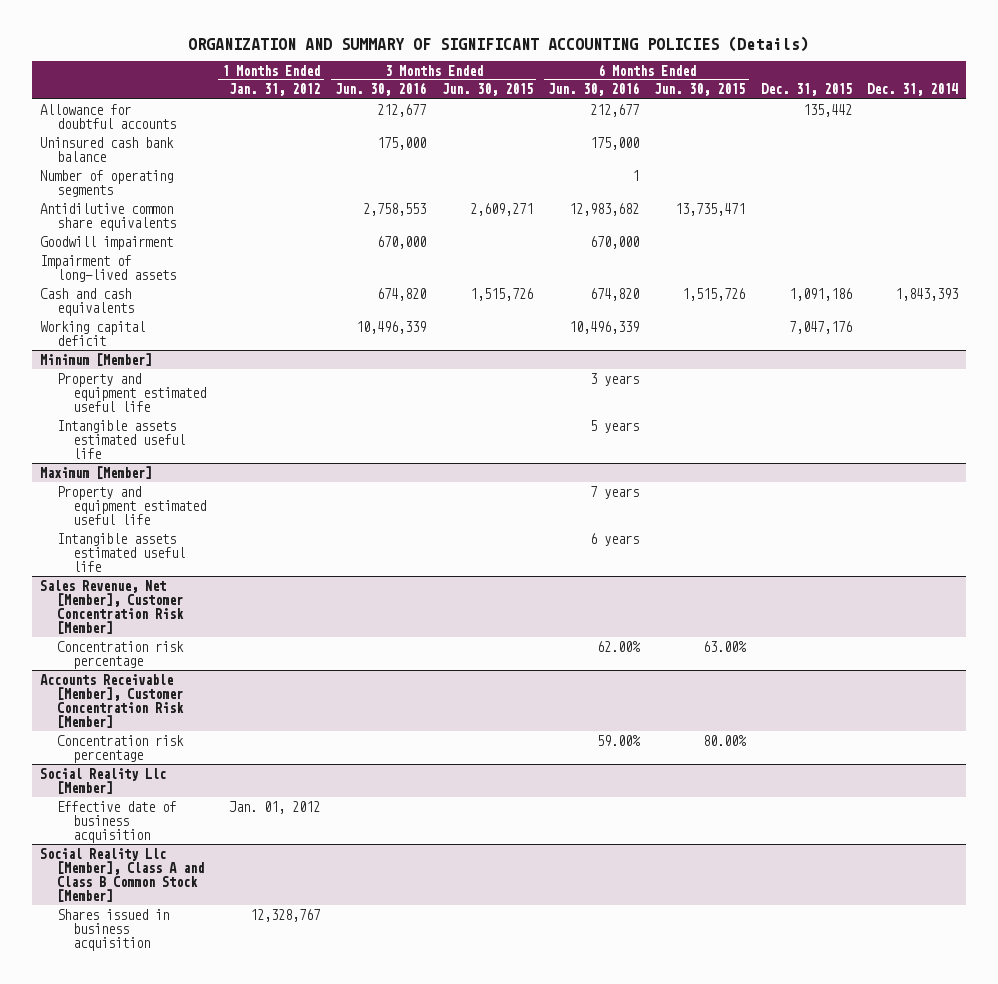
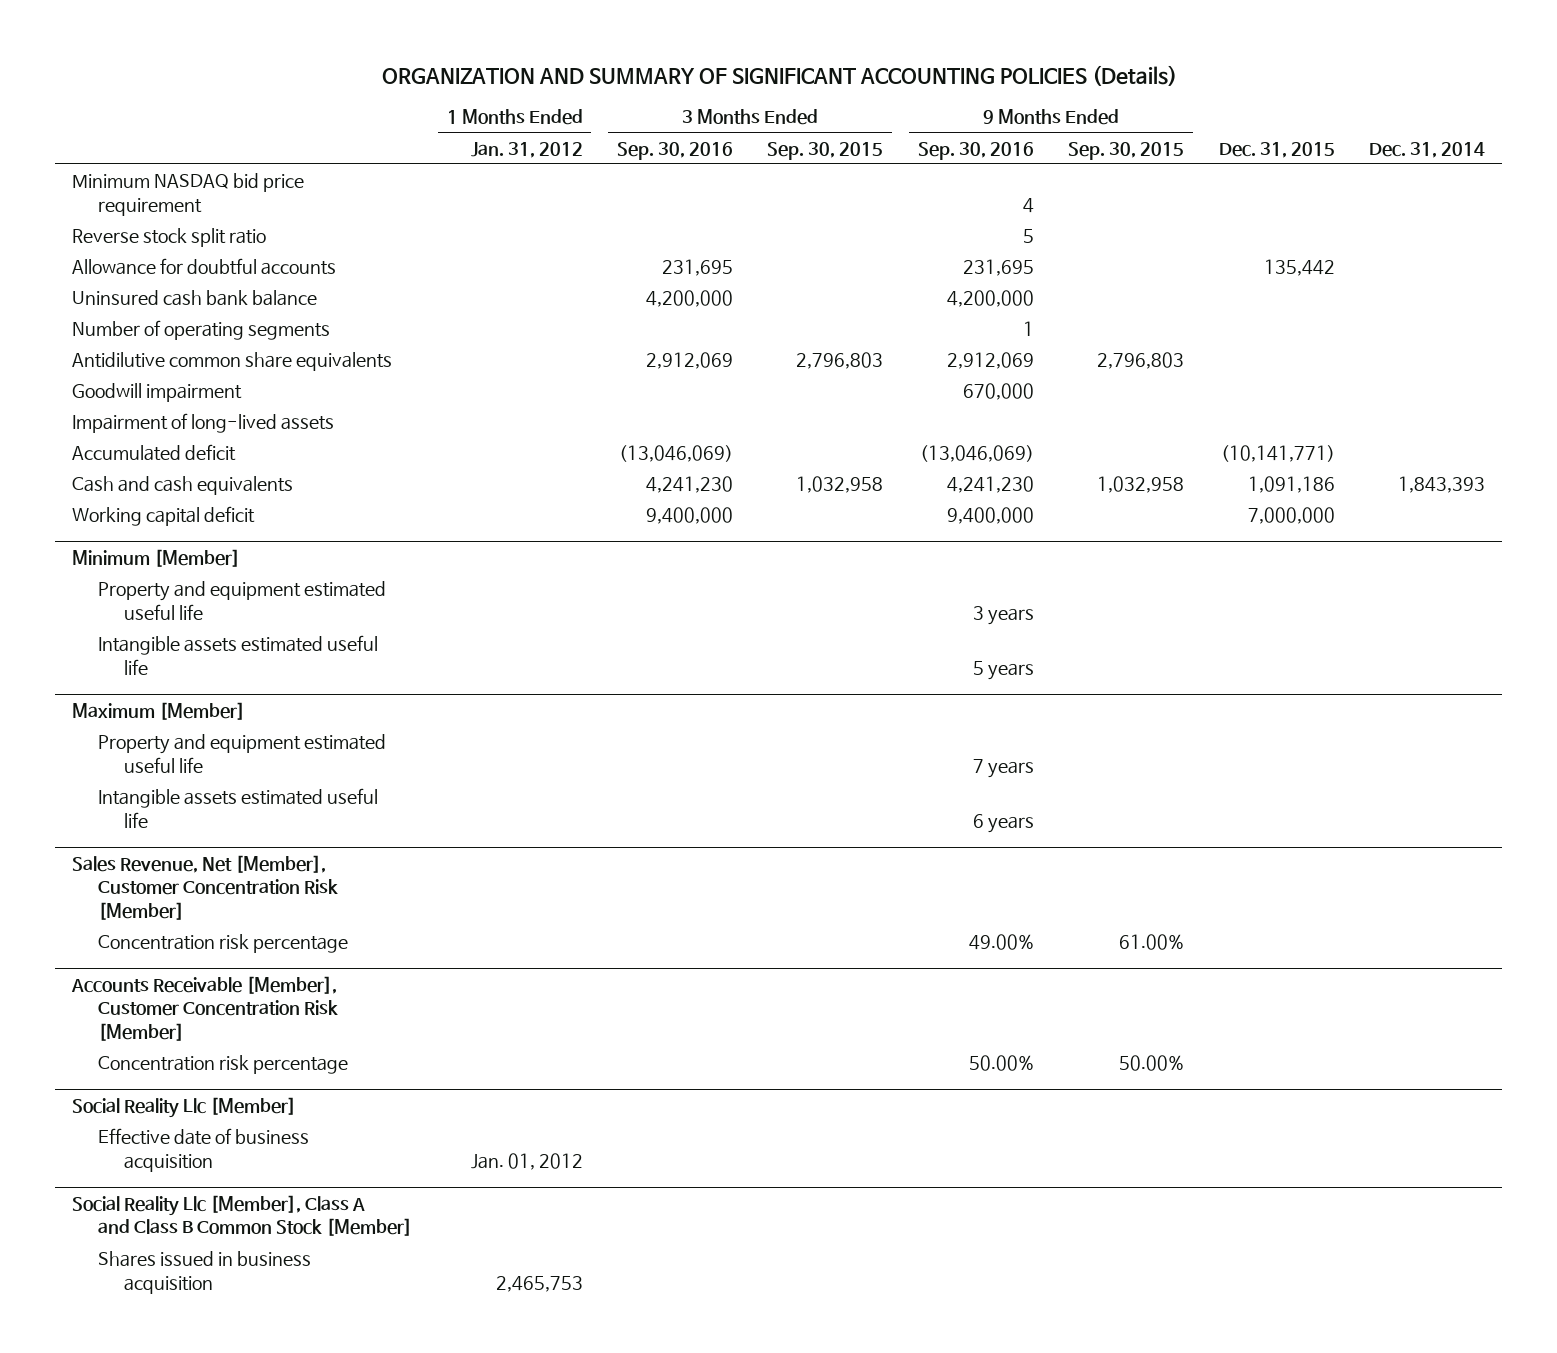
- | 1 Months Ended Jan. 31, 2012 | 3 Months Ended Jun. 30, 2016 | 3 Months Ended Jun. 30, 2015 | 6 Months Ended Jun. 30, 2016 | 6 Months Ended Jun. 30, 2015 | Dec. 31, 2015 | Dec. 31, 2014
+ | 1 Months Ended Jan. 31, 2012 | 3 Months Ended Sep. 30, 2016 | 3 Months Ended Sep. 30, 2015 | 9 Months Ended Sep. 30, 2016 | 9 Months Ended Sep. 30, 2015 | Dec. 31, 2015 | Dec. 31, 2014
+ Minimum NASDAQ bid price requirement | | | | 4 | | |
+ Reverse stock split ratio | | | | 5 | | |
+ Accumulated deficit | | (13,046,069) | | (13,046,069) | | (10,141,771) |
- Working capital deficit | | 10,496,339 | | 10,496,339 | | 7,047,176 |
+ Working capital deficit | | 9,400,000 | | 9,400,000 | | 7,000,000 |
@ Social Reality Llc [Member], Class A and Class B Common Stock [Member]
- Shares issued in business acquisition | 12,328,767 | | | | | |
+ Shares issued in business acquisition | 2,465,753 | | | | | |

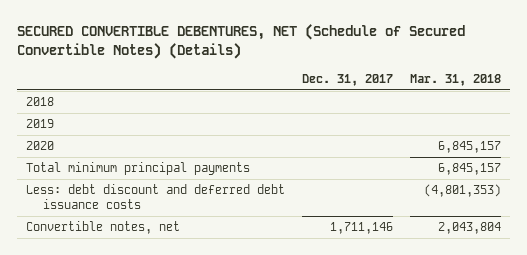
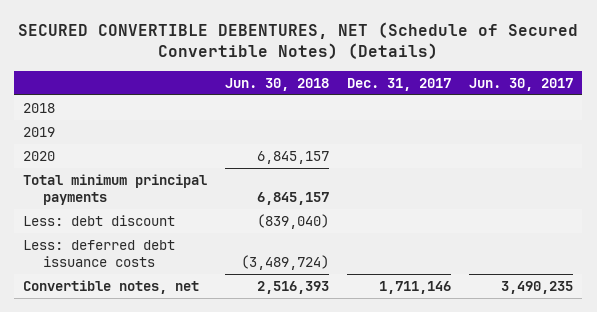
- | Dec. 31, 2017 | Mar. 31, 2018
+ | Jun. 30, 2018 | Dec. 31, 2017 | Jun. 30, 2017
- Less: debt discount and deferred debt issuance costs | | (4,801,353)
+ Less: debt discount | (839,040) | |
+ Less: deferred debt issuance costs | (3,489,724) | |

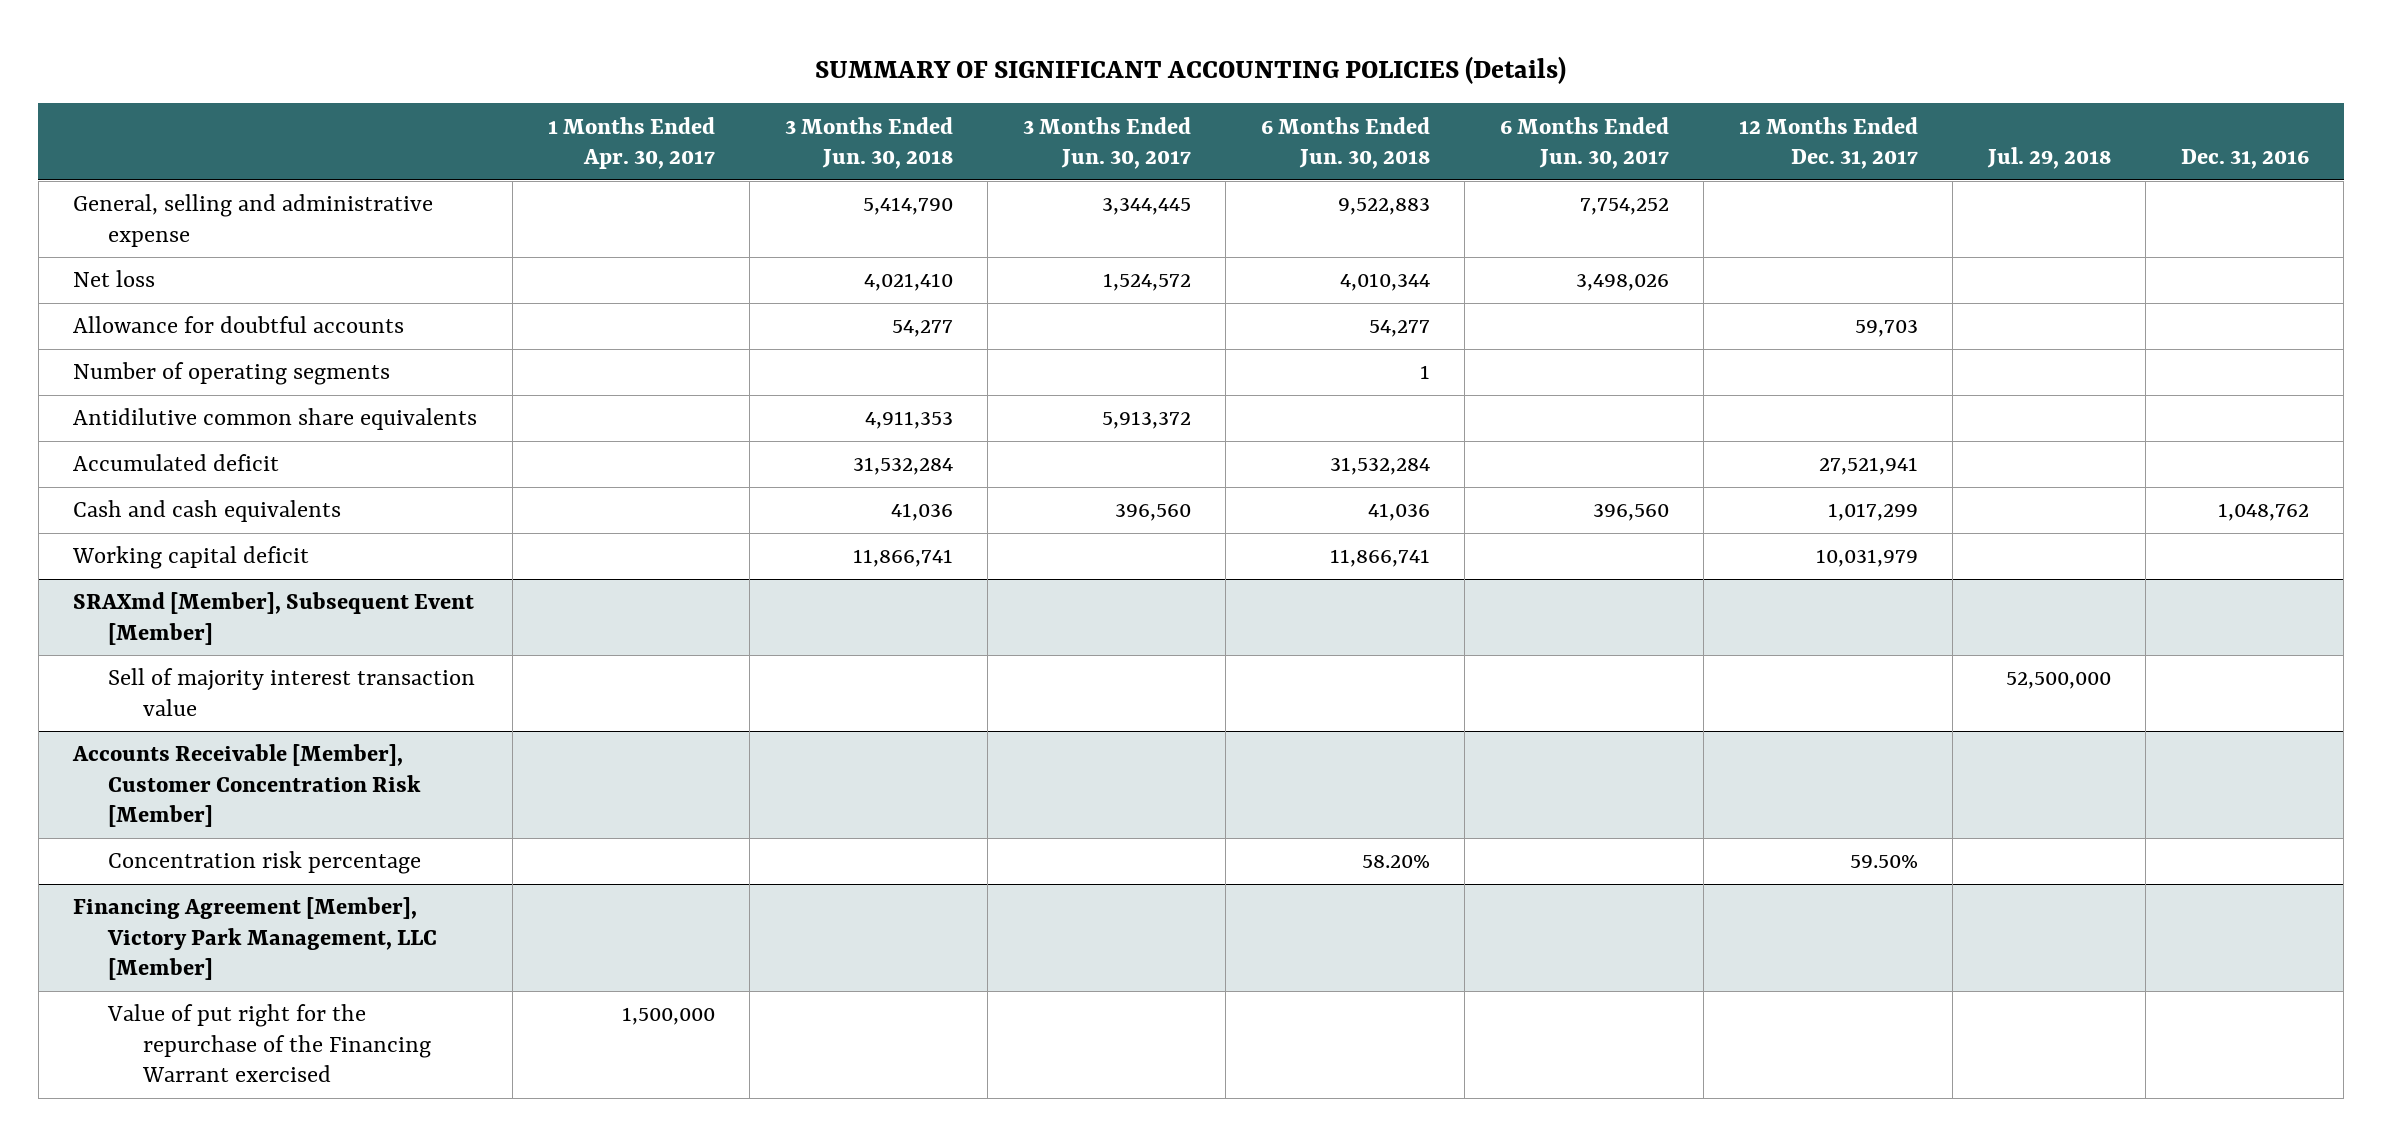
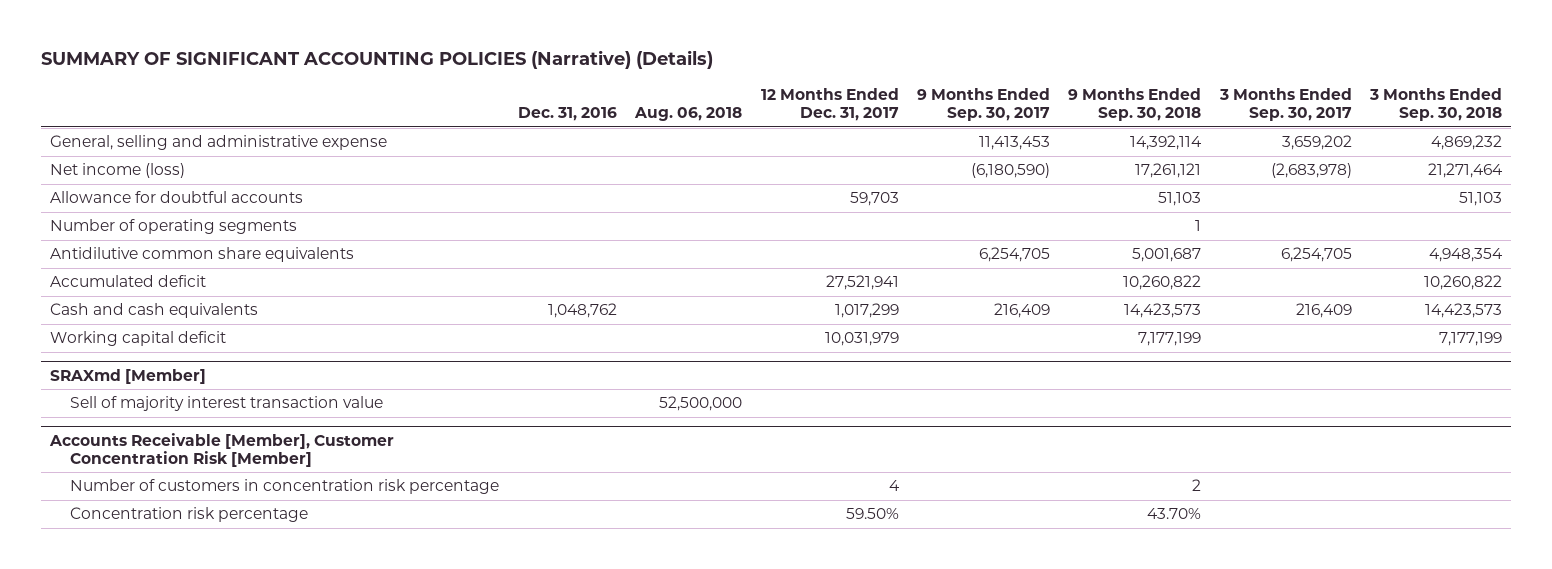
- SUMMARY OF SIGNIFICANT ACCOUNTING POLICIES (Details)
+ SUMMARY OF SIGNIFICANT ACCOUNTING POLICIES (Narrative) (Details)
- | 1 Months Ended Apr. 30, 2017 | 3 Months Ended Jun. 30, 2018 | 3 Months Ended Jun. 30, 2017 | 6 Months Ended Jun. 30, 2018 | 6 Months Ended Jun. 30, 2017 | 12 Months Ended Dec. 31, 2017 | Jul. 29, 2018 | Dec. 31, 2016
+ | Dec. 31, 2016 | Aug. 06, 2018 | 12 Months Ended Dec. 31, 2017 | 9 Months Ended Sep. 30, 2017 | 9 Months Ended Sep. 30, 2018 | 3 Months Ended Sep. 30, 2017 | 3 Months Ended Sep. 30, 2018
- Net loss | | 4,021,410 | 1,524,572 | 4,010,344 | 3,498,026 | | |
+ Net income (loss) | | | | (6,180,590) | 17,261,121 | (2,683,978) | 21,271,464
- SRAXmd [Member], Subsequent Event [Member]
+ SRAXmd [Member]
@ Accounts Receivable [Member], Customer Concentration Risk [Member]
+ Number of customers in concentration risk percentage | | | 4 | | 2 | |
- Financing Agreement [Member], Victory Park Management, LLC [Member]
- Value of put right for the repurchase of the Financing Warrant exercised | 1,500,000 | | | | | | |

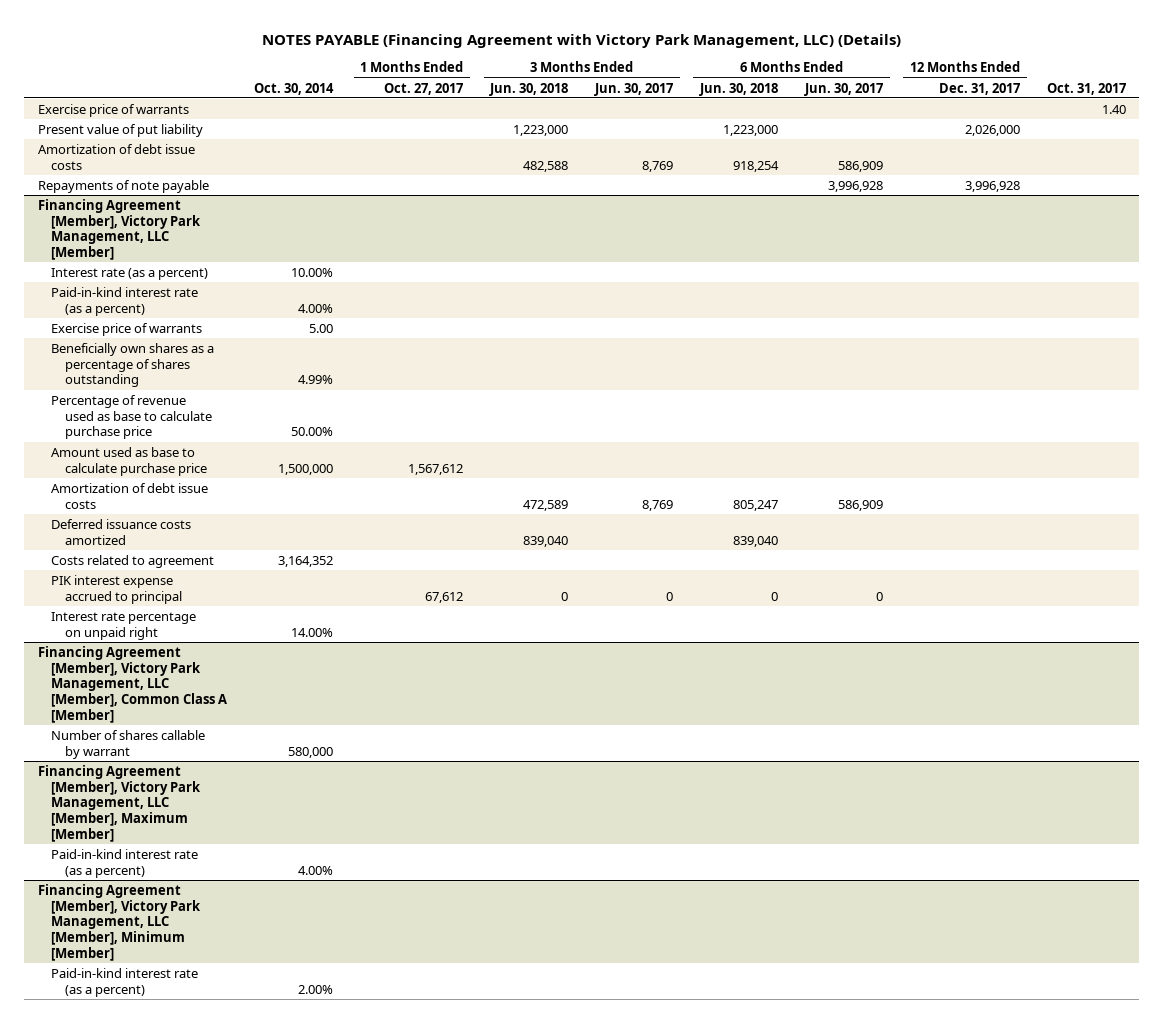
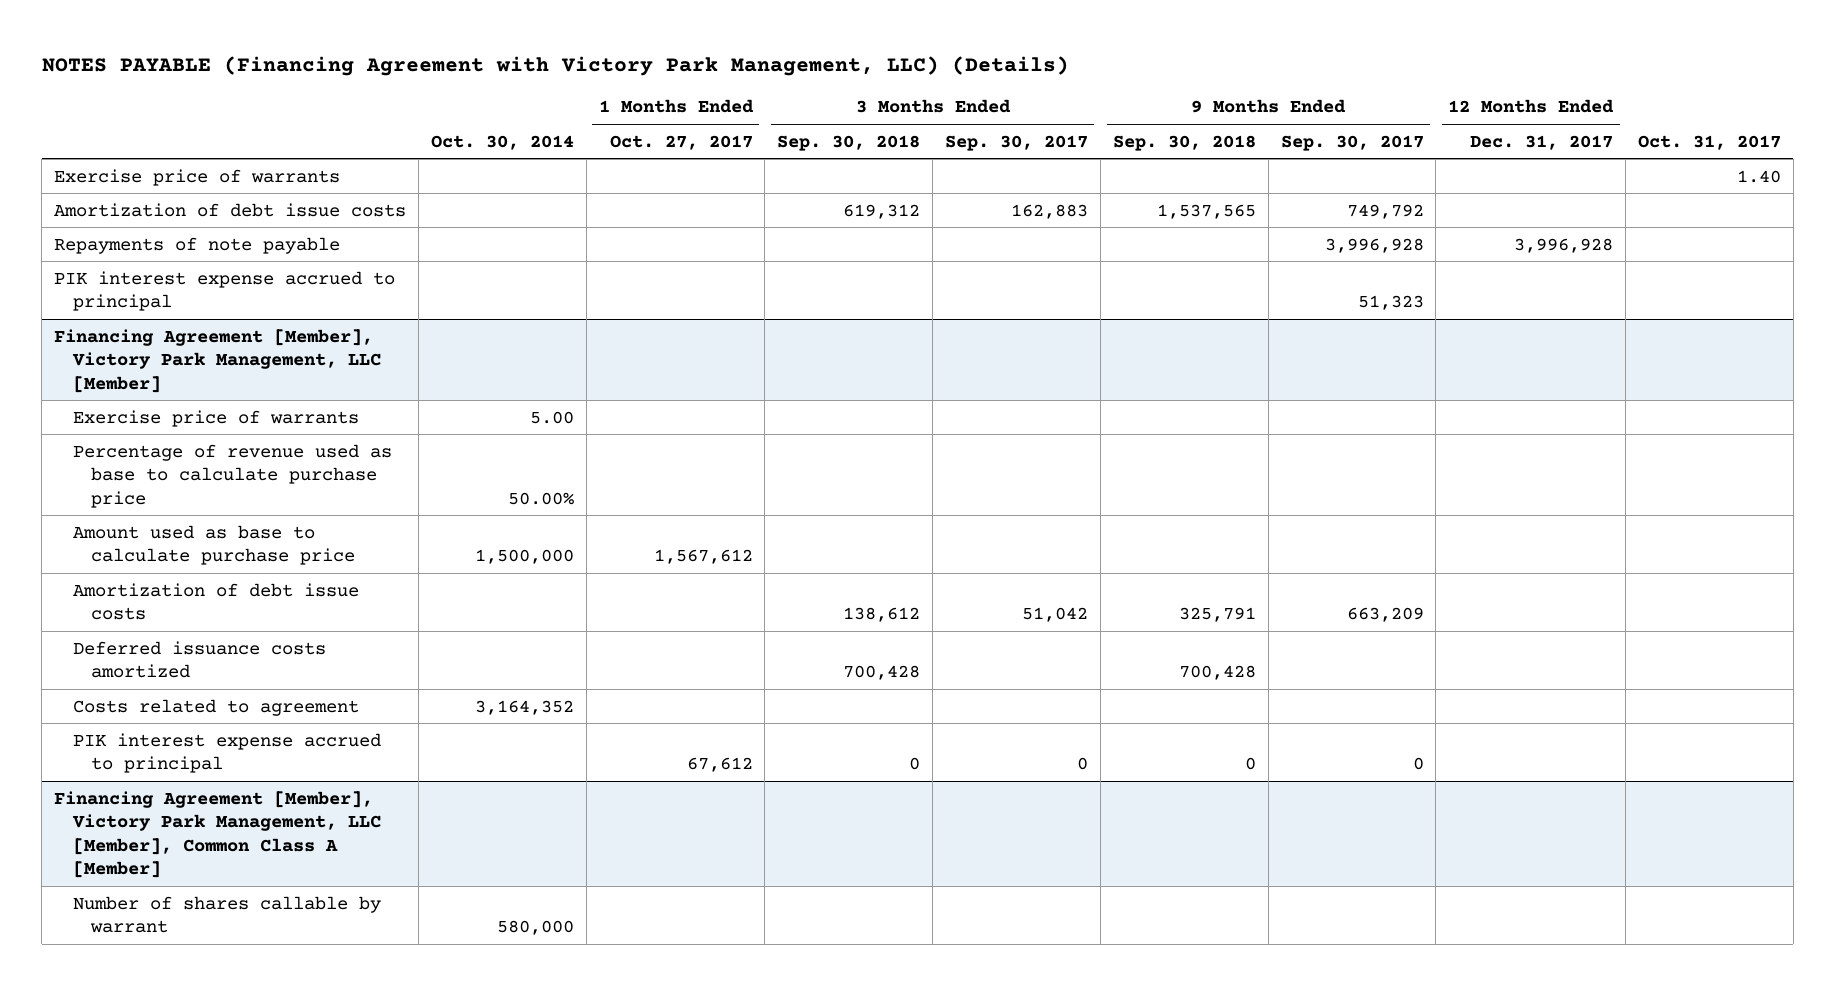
- | Oct. 30, 2014 | 1 Months Ended Oct. 27, 2017 | 3 Months Ended Jun. 30, 2018 | 3 Months Ended Jun. 30, 2017 | 6 Months Ended Jun. 30, 2018 | 6 Months Ended Jun. 30, 2017 | 12 Months Ended Dec. 31, 2017 | Oct. 31, 2017
+ | Oct. 30, 2014 | 1 Months Ended Oct. 27, 2017 | 3 Months Ended Sep. 30, 2018 | 3 Months Ended Sep. 30, 2017 | 9 Months Ended Sep. 30, 2018 | 9 Months Ended Sep. 30, 2017 | 12 Months Ended Dec. 31, 2017 | Oct. 31, 2017
- Present value of put liability | | | 1,223,000 | | 1,223,000 | | 2,026,000 |
+ PIK interest expense accrued to principal | | | | | | 51,323 | |
@ Financing Agreement [Member], Victory Park Management, LLC [Member]
- Interest rate (as a percent) | 10.00% | | | | | | |
- Paid-in-kind interest rate (as a percent) | 4.00% | | | | | | |
- Beneficially own shares as a percentage of shares outstanding | 4.99% | | | | | | |
- Interest rate percentage on unpaid right | 14.00% | | | | | | |
- Financing Agreement [Member], Victory Park Management, LLC [Member], Maximum [Member]
- Paid-in-kind interest rate (as a percent) | 4.00% | | | | | | |
- Financing Agreement [Member], Victory Park Management, LLC [Member], Minimum [Member]
- Paid-in-kind interest rate (as a percent) | 2.00% | | | | | | |

